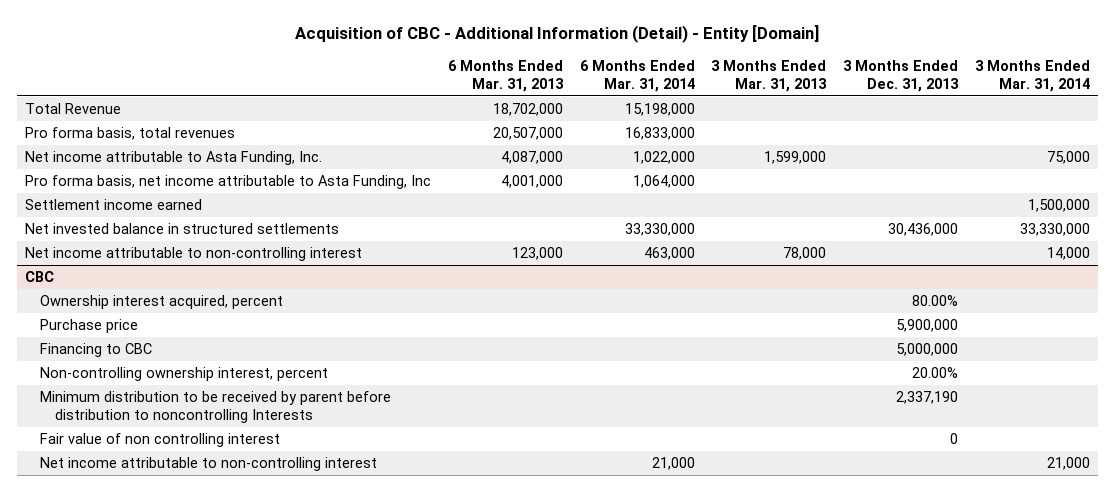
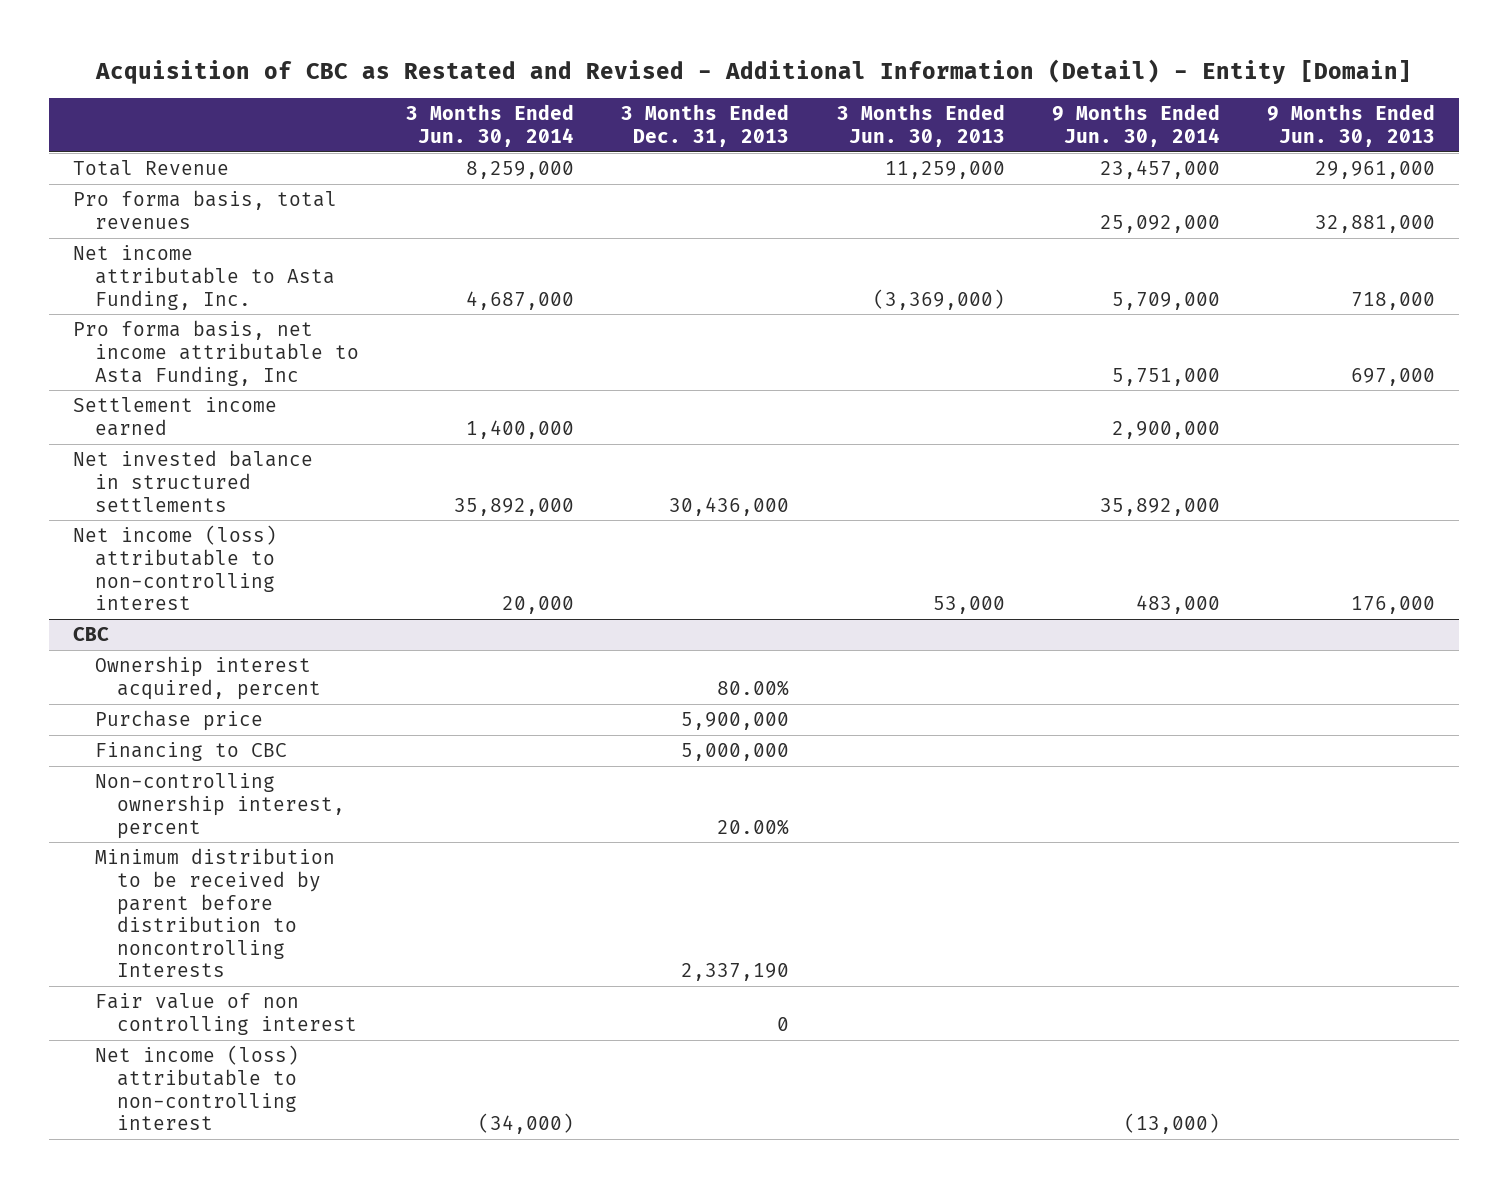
- Acquisition of CBC - Additional Information (Detail) - Entity [Domain]
+ Acquisition of CBC as Restated and Revised - Additional Information (Detail) - Entity [Domain]
- | 6 Months Ended Mar. 31, 2013 | 6 Months Ended Mar. 31, 2014 | 3 Months Ended Mar. 31, 2013 | 3 Months Ended Dec. 31, 2013 | 3 Months Ended Mar. 31, 2014
+ | 3 Months Ended Jun. 30, 2014 | 3 Months Ended Dec. 31, 2013 | 3 Months Ended Jun. 30, 2013 | 9 Months Ended Jun. 30, 2014 | 9 Months Ended Jun. 30, 2013
- Net income attributable to non-controlling interest | 123,000 | 463,000 | 78,000 | | 14,000
+ Net income (loss) attributable to non-controlling interest | 20,000 | | 53,000 | 483,000 | 176,000
@ CBC
- Net income attributable to non-controlling interest | | 21,000 | | | 21,000
+ Net income (loss) attributable to non-controlling interest | (34,000) | | | (13,000) |

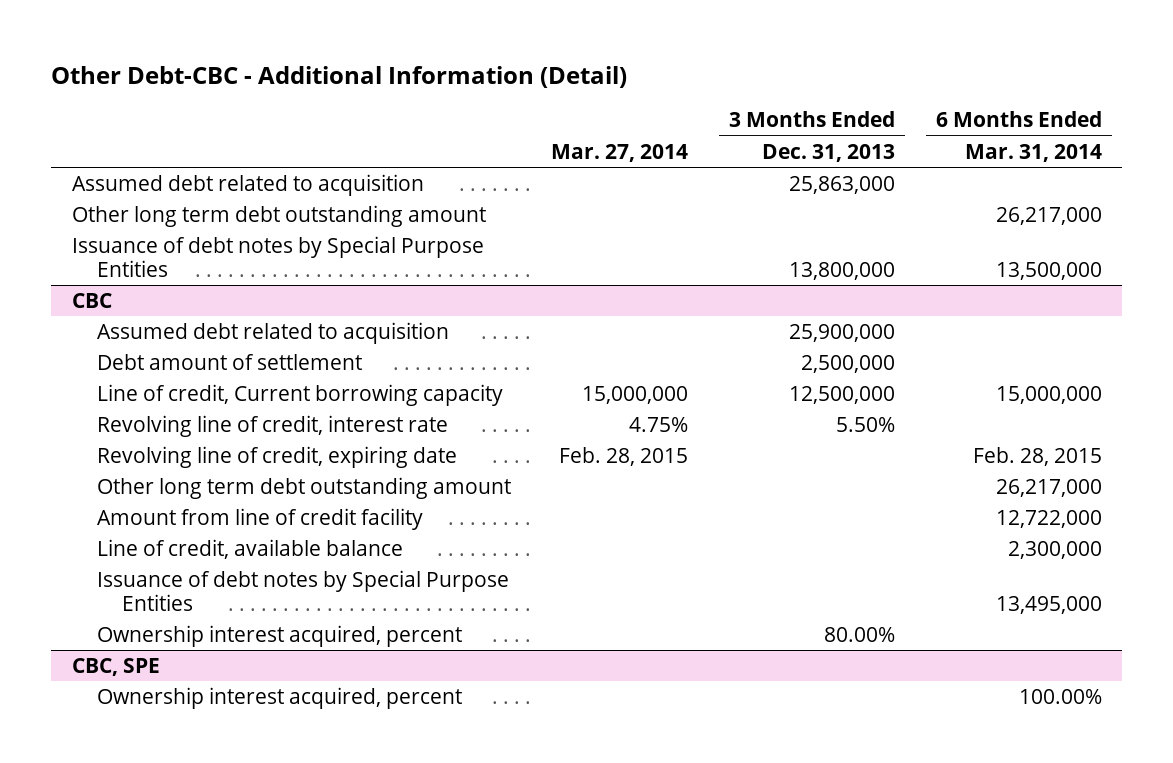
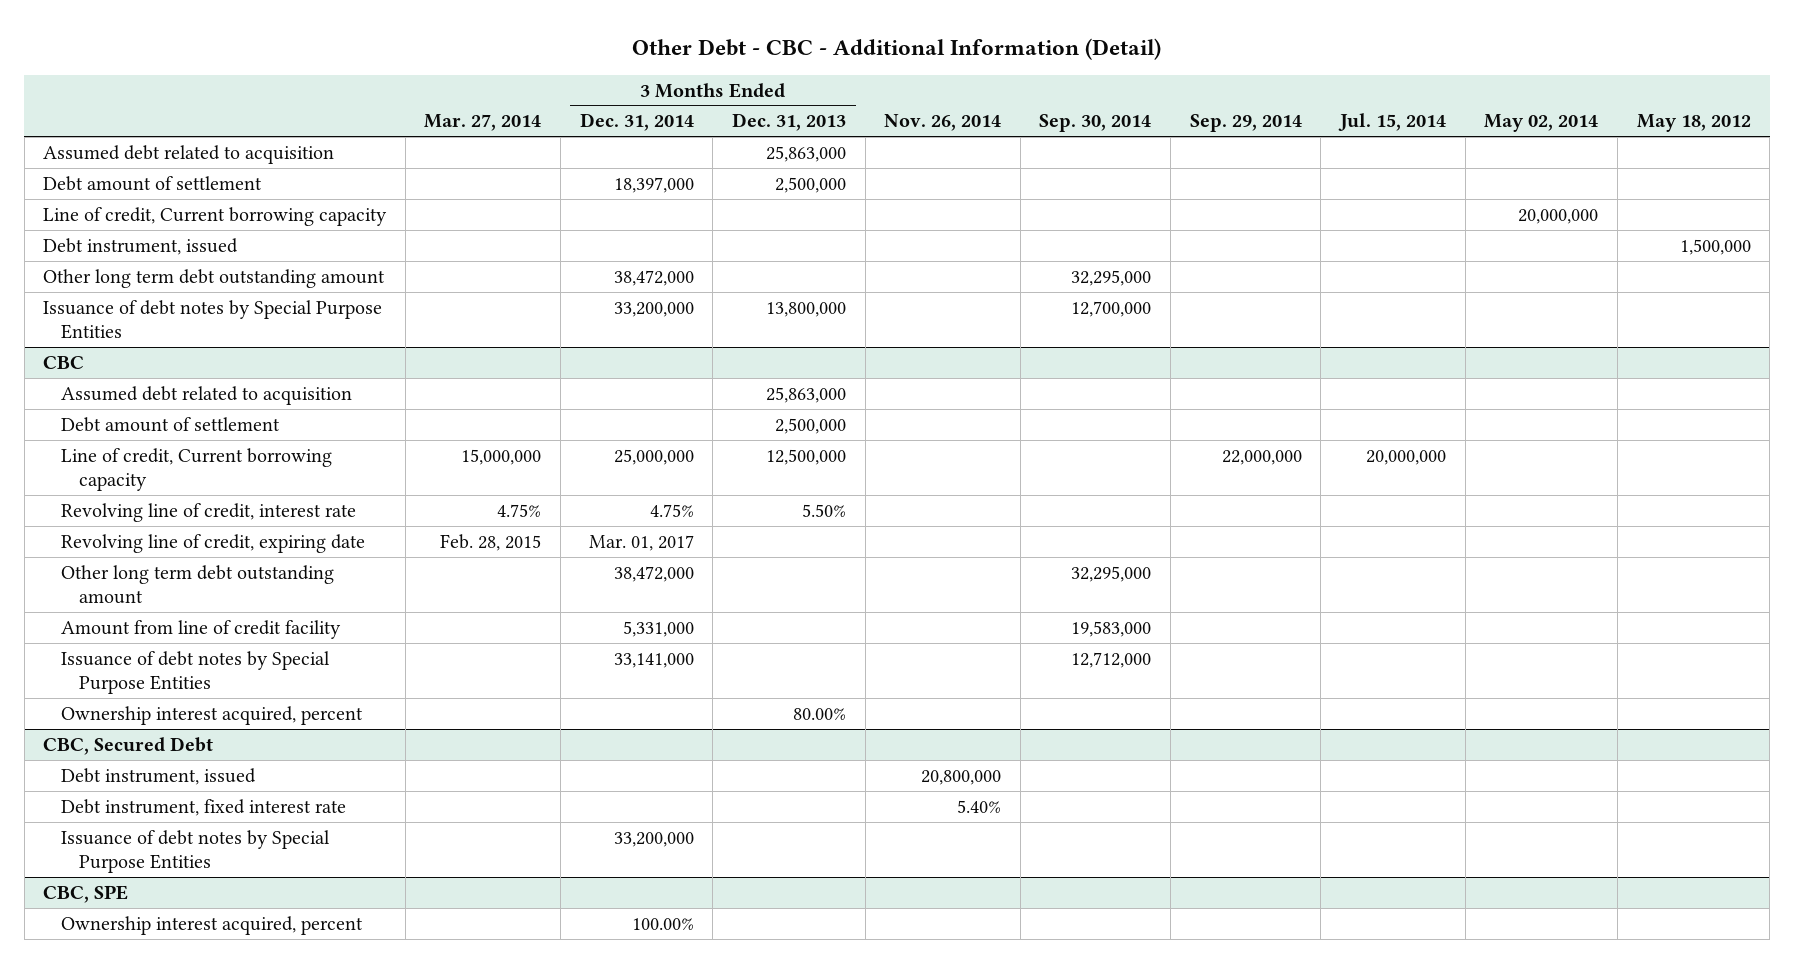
- Other Debt-CBC - Additional Information (Detail)
+ Other Debt - CBC - Additional Information (Detail)
- | Mar. 27, 2014 | 3 Months Ended Dec. 31, 2013 | 6 Months Ended Mar. 31, 2014
+ | Mar. 27, 2014 | 3 Months Ended Dec. 31, 2014 | 3 Months Ended Dec. 31, 2013 | Nov. 26, 2014 | Sep. 30, 2014 | Sep. 29, 2014 | Jul. 15, 2014 | May 02, 2014 | May 18, 2012
+ Debt amount of settlement | | 18,397,000 | 2,500,000 | | | | | |
+ Line of credit, Current borrowing capacity | | | | | | | | 20,000,000 |
+ Debt instrument, issued | | | | | | | | | 1,500,000
@ CBC
- Assumed debt related to acquisition | | 25,900,000 |
+ Assumed debt related to acquisition | | | 25,863,000 | | | | | |
- Line of credit, available balance | | | 2,300,000
+ CBC, Secured Debt
+ Debt instrument, issued | | | | 20,800,000 | | | | |
+ Debt instrument, fixed interest rate | | | | 5.40% | | | | |
+ Issuance of debt notes by Special Purpose Entities | | 33,200,000 | | | | | | |

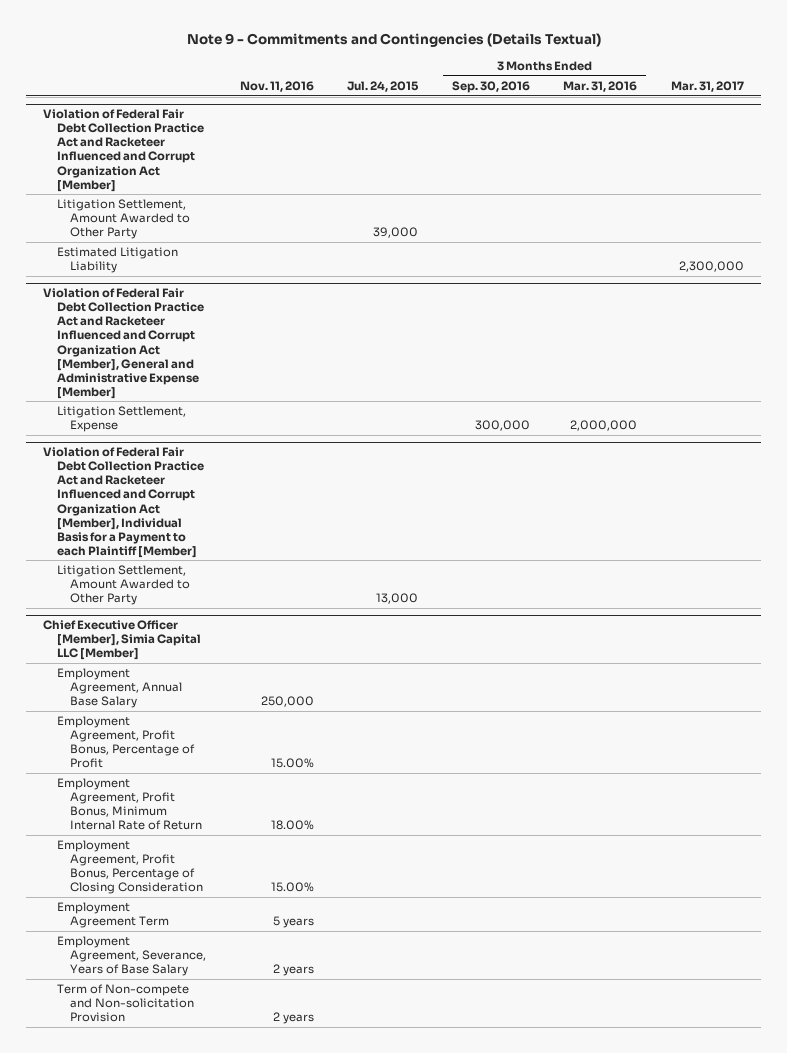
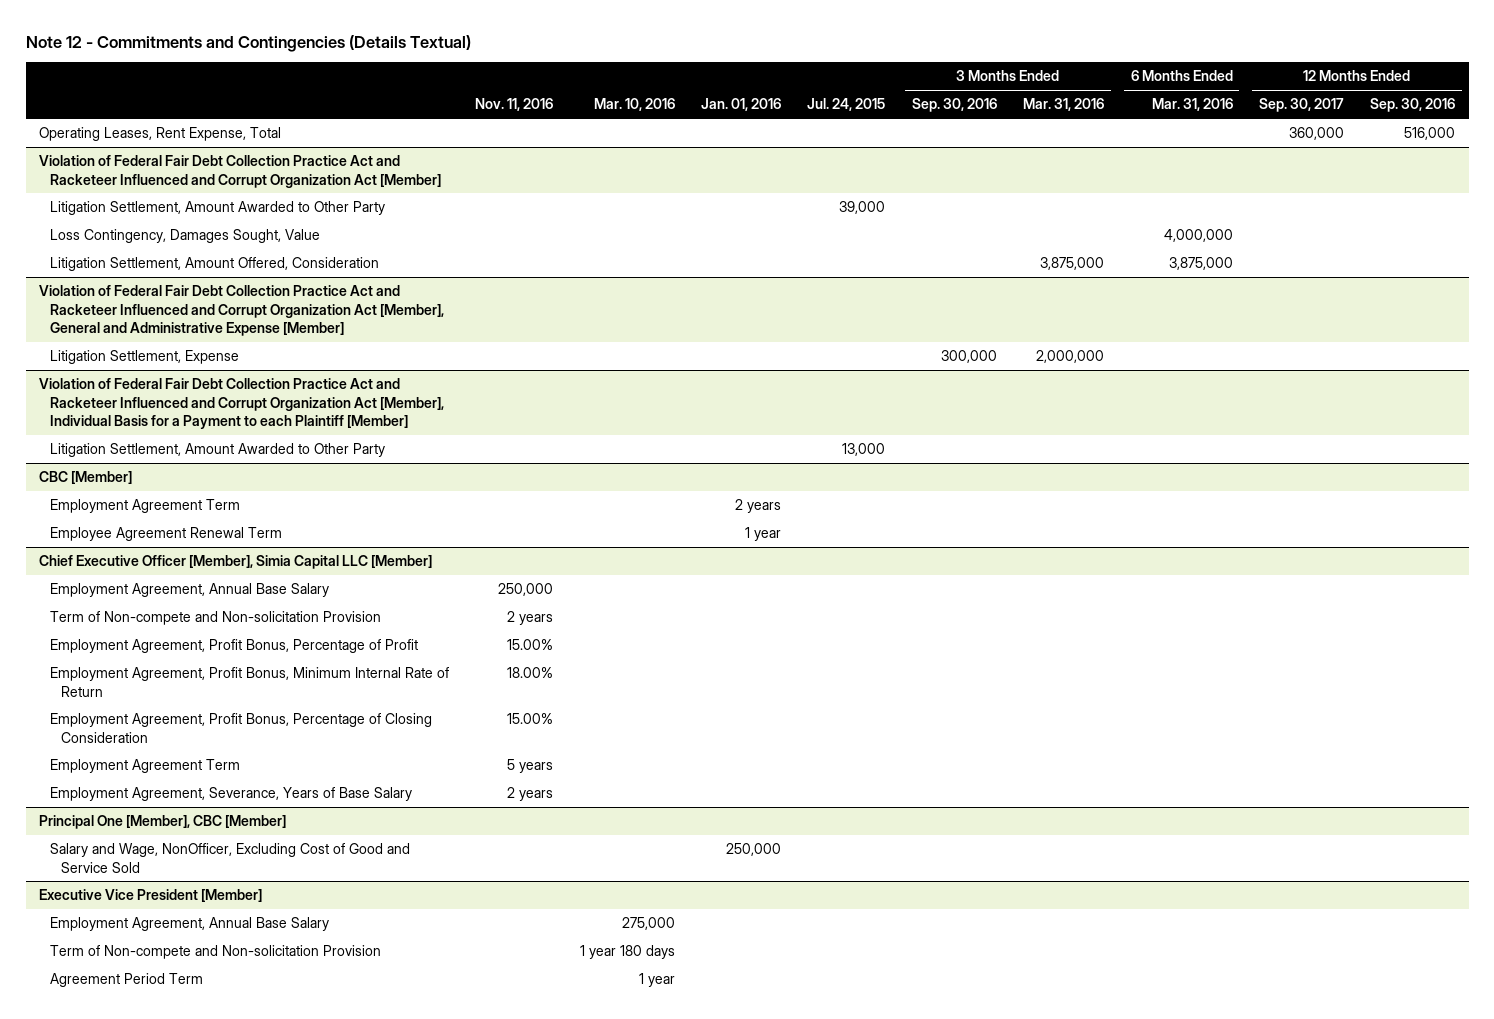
- Note 9 - Commitments and Contingencies (Details Textual)
+ Note 12 - Commitments and Contingencies (Details Textual)
- | Nov. 11, 2016 | Jul. 24, 2015 | 3 Months Ended Sep. 30, 2016 | 3 Months Ended Mar. 31, 2016 | Mar. 31, 2017
+ | Nov. 11, 2016 | Mar. 10, 2016 | Jan. 01, 2016 | Jul. 24, 2015 | 3 Months Ended Sep. 30, 2016 | 3 Months Ended Mar. 31, 2016 | 6 Months Ended Mar. 31, 2016 | 12 Months Ended Sep. 30, 2017 | 12 Months Ended Sep. 30, 2016
+ Operating Leases, Rent Expense, Total | | | | | | | | 360,000 | 516,000
@ Violation of Federal Fair Debt Collection Practice Act and Racketeer Influenced and Corrupt Organization Act [Member]
- Estimated Litigation Liability | | | | | 2,300,000
+ Loss Contingency, Damages Sought, Value | | | | | | | 4,000,000 | |
+ Litigation Settlement, Amount Offered, Consideration | | | | | | 3,875,000 | 3,875,000 | |
+ CBC [Member]
+ Employment Agreement Term | | | 2 years | | | | | |
+ Employee Agreement Renewal Term | | | 1 year | | | | | |
@ Chief Executive Officer [Member], Simia Capital LLC [Member]
moved up: Term of Non-compete and Non-solicitation Provision | 2 years | | | | | | | |
+ Principal One [Member], CBC [Member]
+ Salary and Wage, NonOfficer, Excluding Cost of Good and Service Sold | | | 250,000 | | | | | |
+ Executive Vice President [Member]
+ Employment Agreement, Annual Base Salary | | 275,000 | | | | | | |
+ Term of Non-compete and Non-solicitation Provision | | 1 year 180 days | | | | | | |
+ Agreement Period Term | | 1 year | | | | | | |

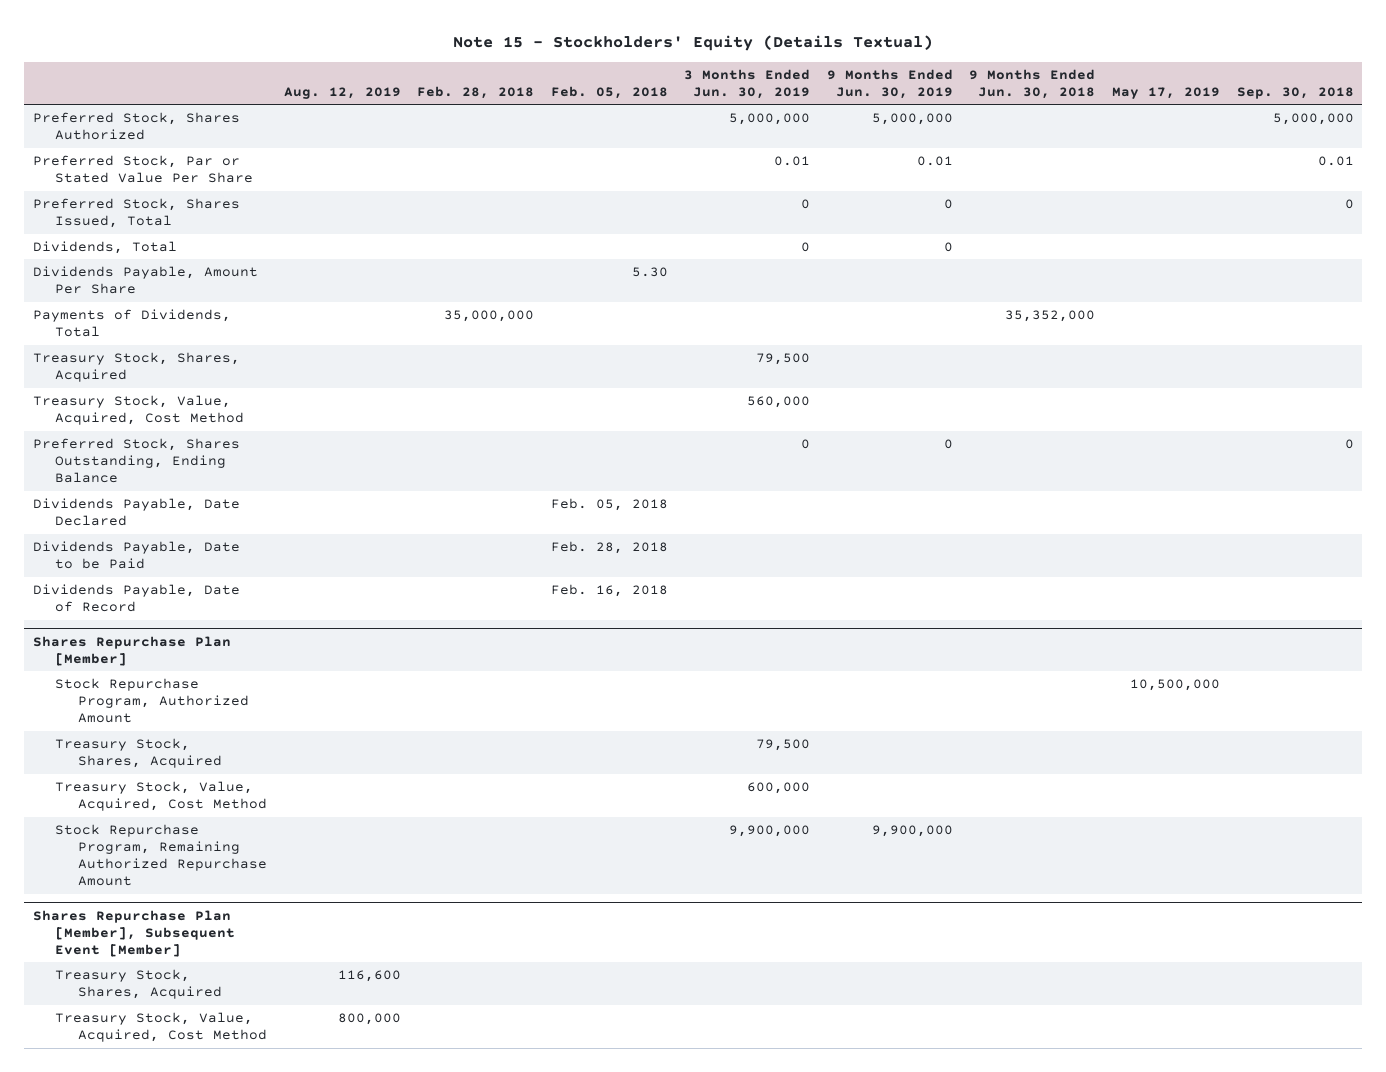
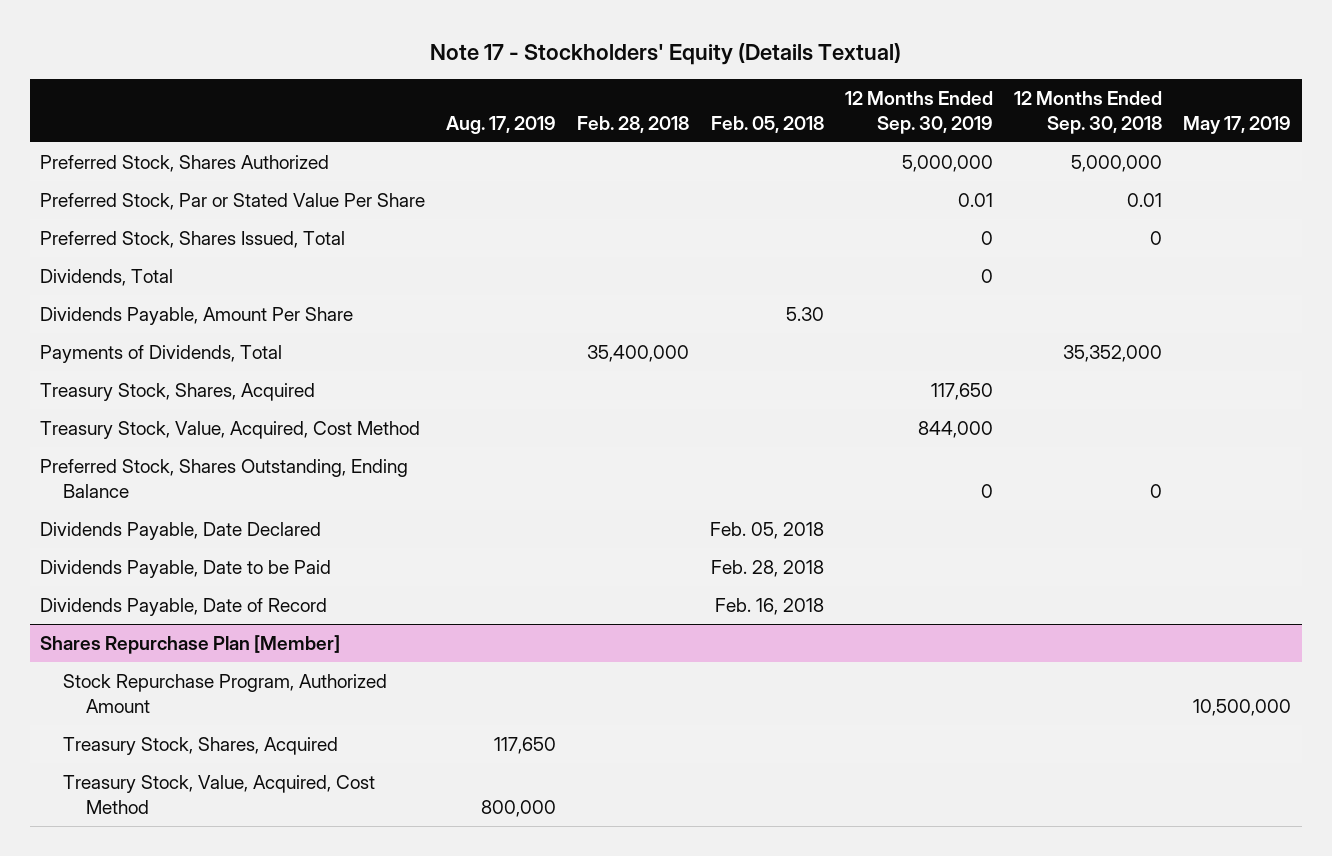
- Note 15 - Stockholders' Equity (Details Textual)
+ Note 17 - Stockholders' Equity (Details Textual)
- | Aug. 12, 2019 | Feb. 28, 2018 | Feb. 05, 2018 | 3 Months Ended Jun. 30, 2019 | 9 Months Ended Jun. 30, 2019 | 9 Months Ended Jun. 30, 2018 | May 17, 2019 | Sep. 30, 2018
+ | Aug. 17, 2019 | Feb. 28, 2018 | Feb. 05, 2018 | 12 Months Ended Sep. 30, 2019 | 12 Months Ended Sep. 30, 2018 | May 17, 2019
- Payments of Dividends, Total | | 35,000,000 | | | | 35,352,000 | |
+ Payments of Dividends, Total | | 35,400,000 | | | 35,352,000 |
@ Shares Repurchase Plan [Member]
- Stock Repurchase Program, Remaining Authorized Repurchase Amount | | | | 9,900,000 | 9,900,000 | | |
- Shares Repurchase Plan [Member], Subsequent Event [Member]
- Treasury Stock, Shares, Acquired | 116,600 | | | | | | |
- Treasury Stock, Value, Acquired, Cost Method | 800,000 | | | | | | |

